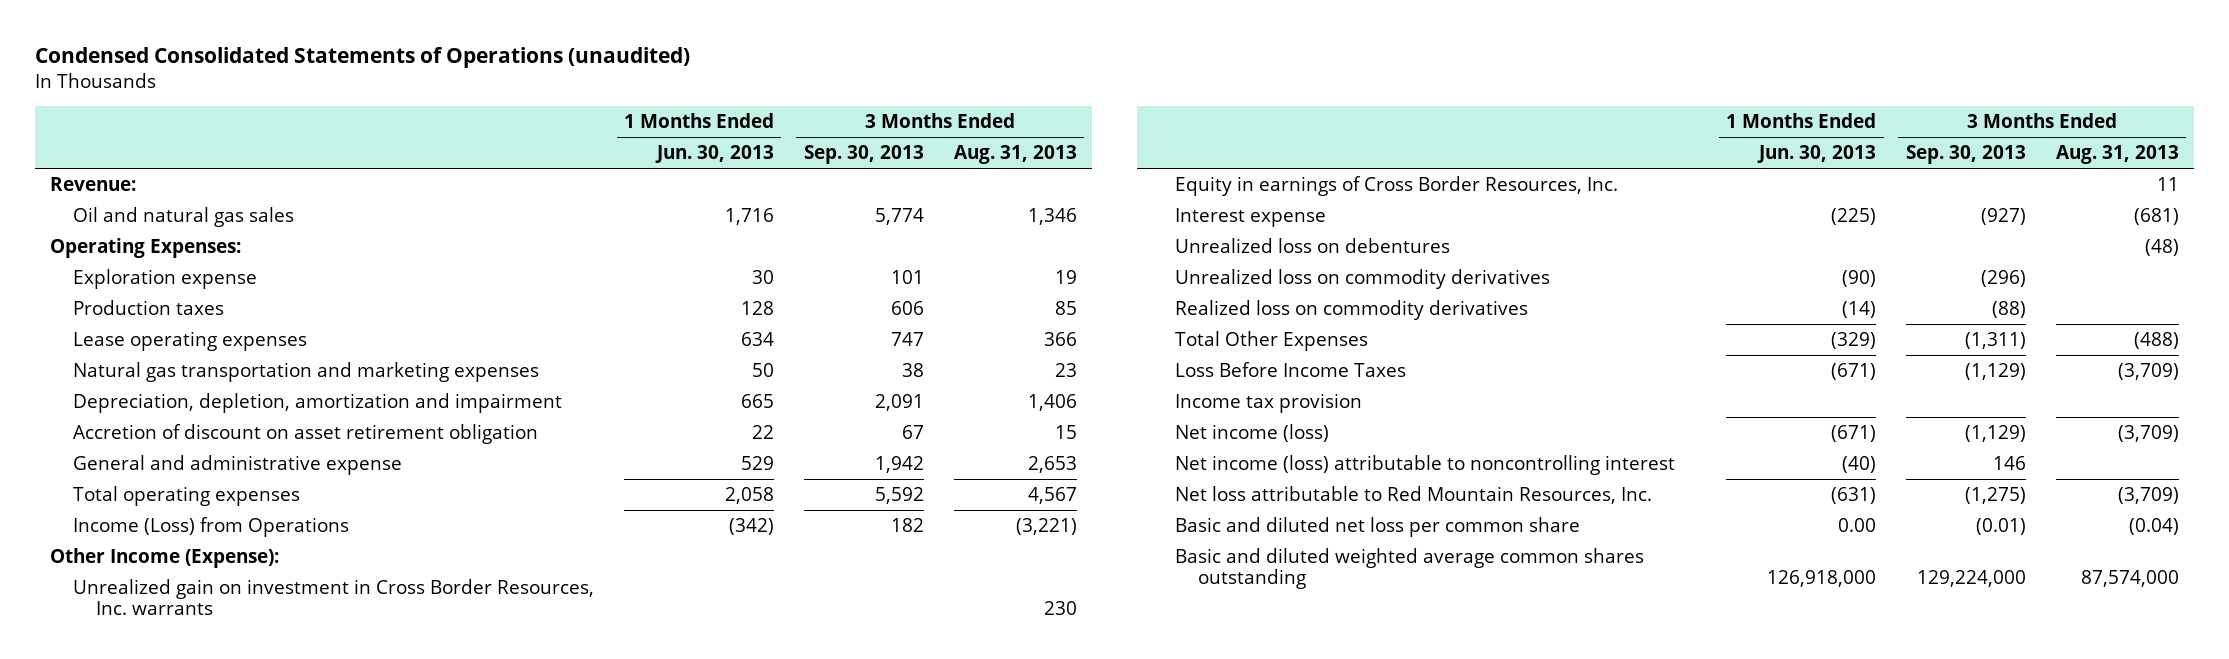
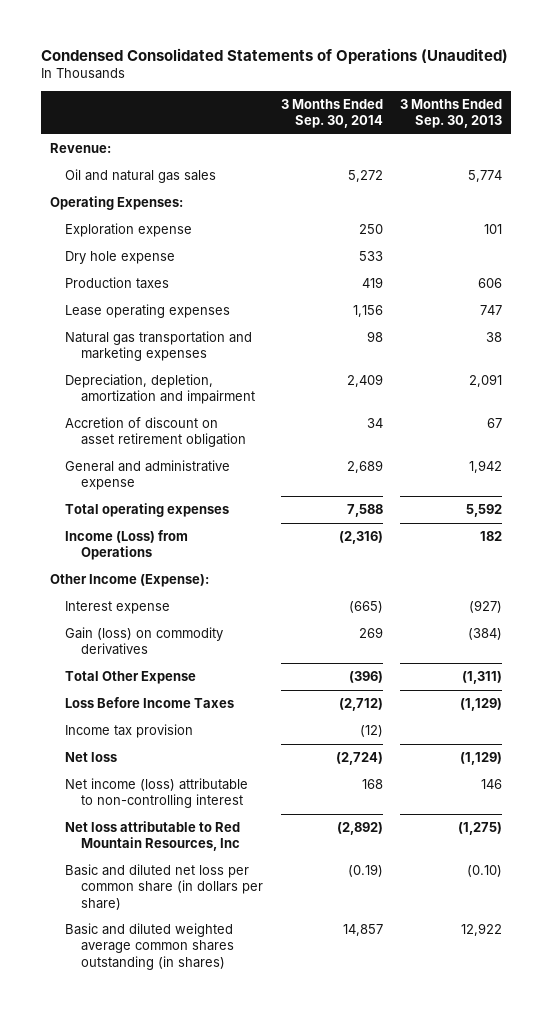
- Condensed Consolidated Statements of Operations (unaudited)
+ Condensed Consolidated Statements of Operations (Unaudited)
- | 1 Months Ended Jun. 30, 2013 | 3 Months Ended Sep. 30, 2013 | 3 Months Ended Aug. 31, 2013
+ | 3 Months Ended Sep. 30, 2014 | 3 Months Ended Sep. 30, 2013
+ Dry hole expense | 533 |
- Unrealized gain on investment in Cross Border Resources, Inc. warrants | | | 230
- Equity in earnings of Cross Border Resources, Inc. | | | 11
- Unrealized loss on debentures | | | (48)
- Unrealized loss on commodity derivatives | (90) | (296) |
- Realized loss on commodity derivatives | (14) | (88) |
- Total Other Expenses | (329) | (1,311) | (488)
+ Gain (loss) on commodity derivatives | 269 | (384)
+ Total Other Expense | (396) | (1,311)
- Net income (loss) | (671) | (1,129) | (3,709)
- Net income (loss) attributable to noncontrolling interest | (40) | 146 |
- Net loss attributable to Red Mountain Resources, Inc. | (631) | (1,275) | (3,709)
- Basic and diluted net loss per common share | 0.00 | (0.01) | (0.04)
- Basic and diluted weighted average common shares outstanding | 126,918,000 | 129,224,000 | 87,574,000
+ Net loss | (2,724) | (1,129)
+ Net income (loss) attributable to non-controlling interest | 168 | 146
+ Net loss attributable to Red Mountain Resources, Inc | (2,892) | (1,275)
+ Basic and diluted net loss per common share (in dollars per share) | (0.19) | (0.10)
+ Basic and diluted weighted average common shares outstanding (in shares) | 14,857 | 12,922

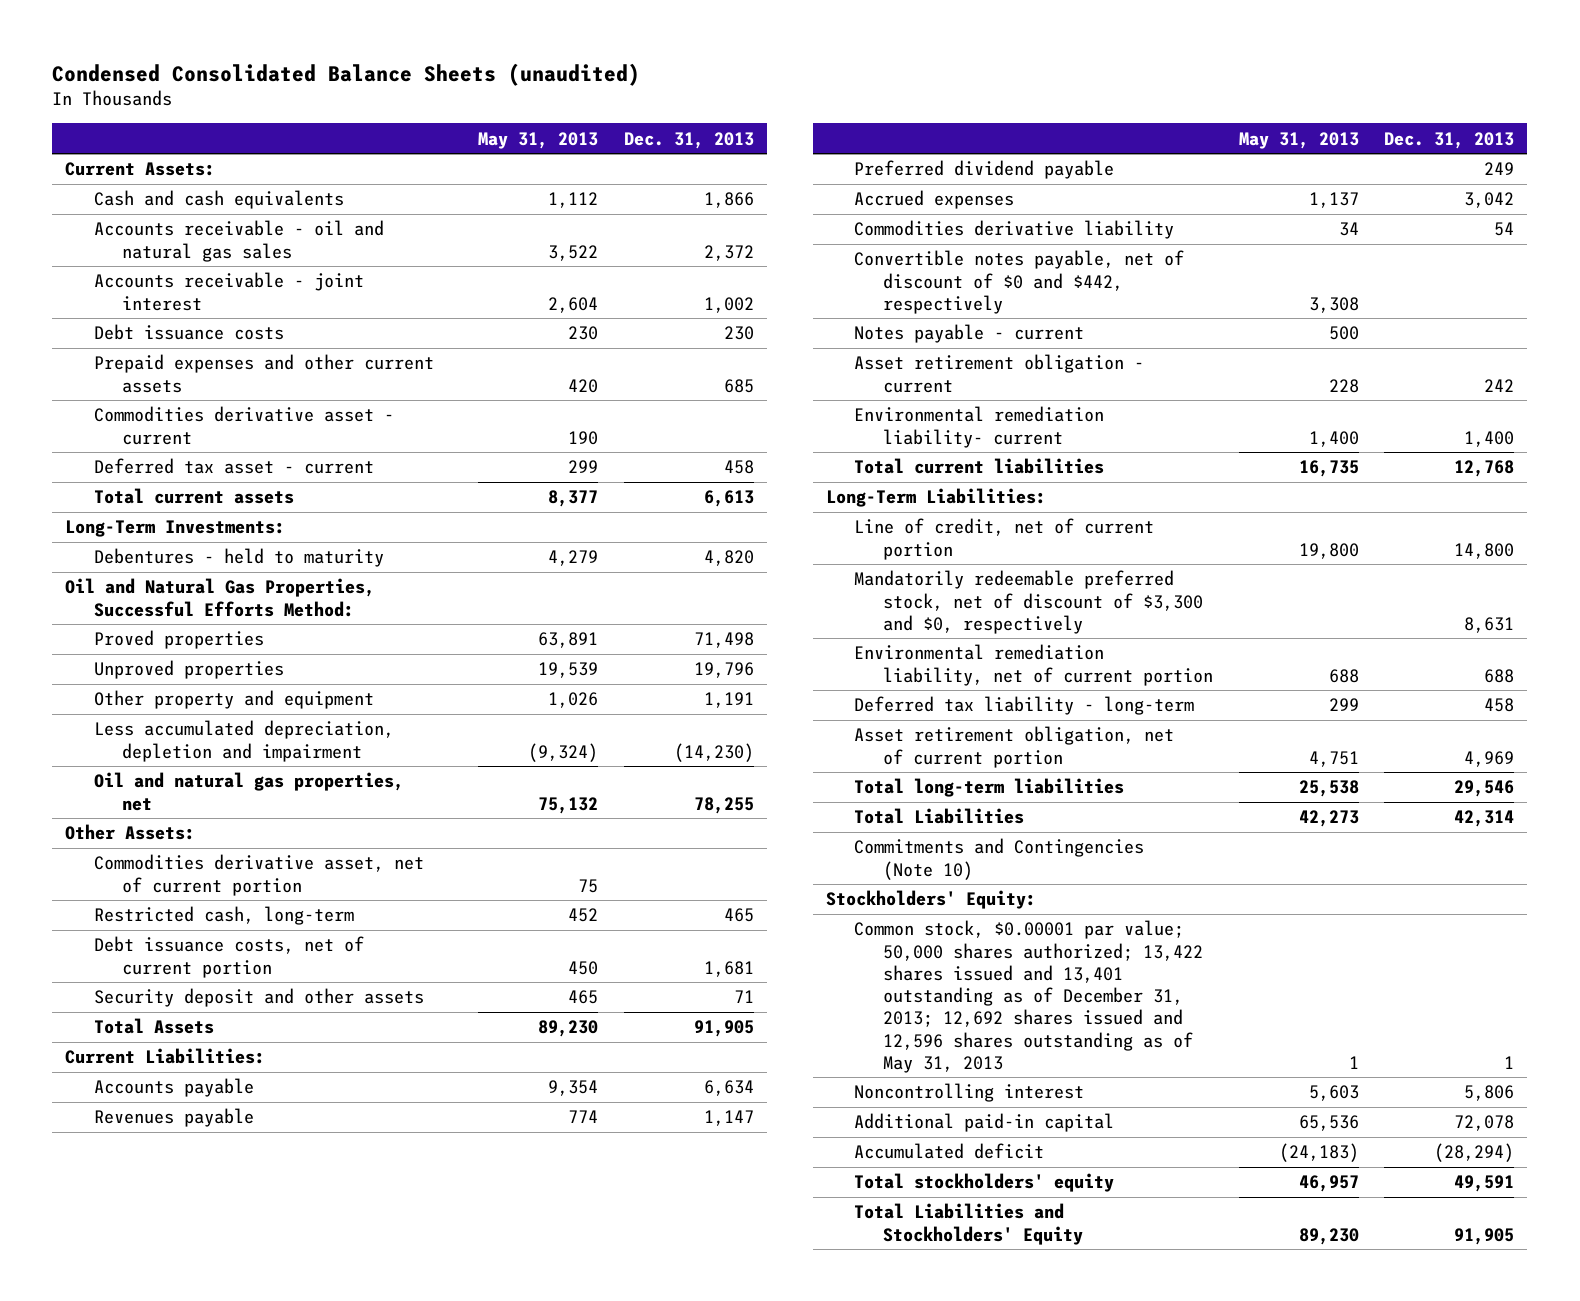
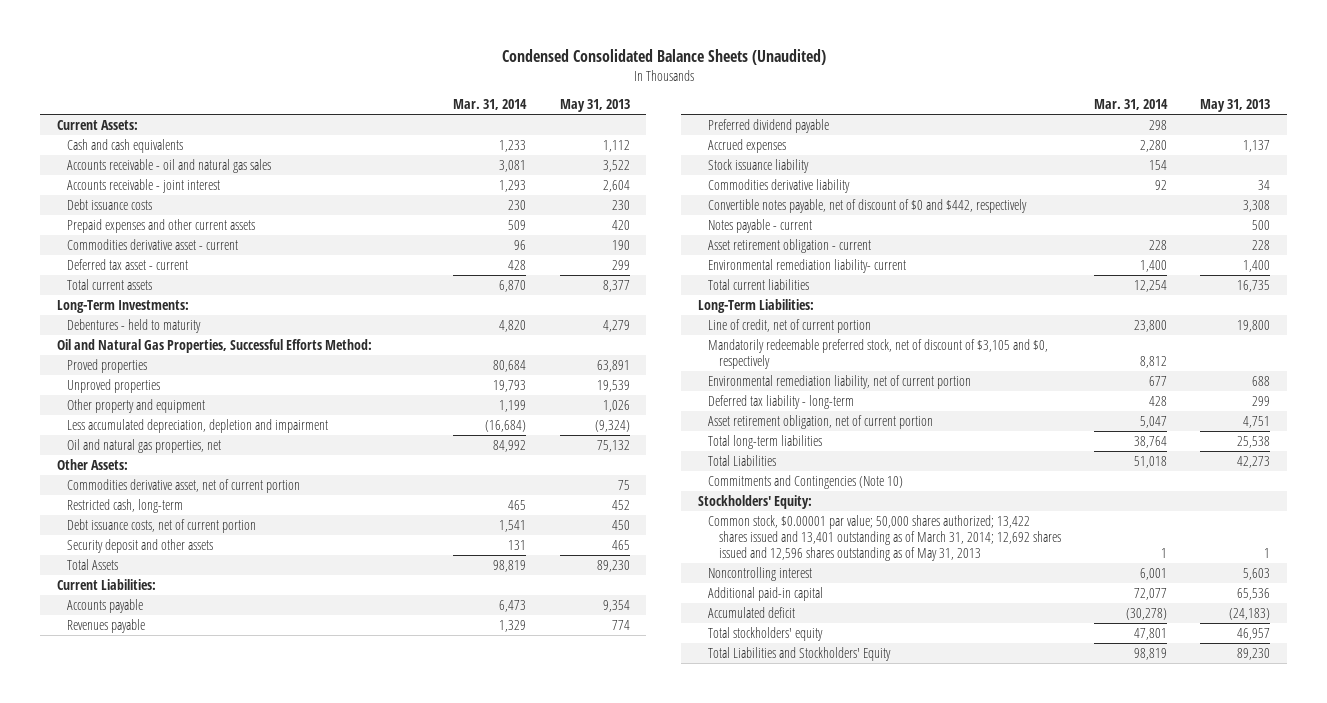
- Condensed Consolidated Balance Sheets (unaudited)
+ Condensed Consolidated Balance Sheets (Unaudited)
- | May 31, 2013 | Dec. 31, 2013
+ | Mar. 31, 2014 | May 31, 2013
+ Stock issuance liability | 154 |
- Mandatorily redeemable preferred stock, net of discount of $3,300 and $0, respectively | | 8,631
+ Mandatorily redeemable preferred stock, net of discount of $3,105 and $0, respectively | 8,812 |
- Common stock, $0.00001 par value; 50,000 shares authorized; 13,422 shares issued and 13,401 outstanding as of December 31, 2013; 12,692 shares issued and 12,596 shares outstanding as of May 31, 2013 | 1 | 1
+ Common stock, $0.00001 par value; 50,000 shares authorized; 13,422 shares issued and 13,401 outstanding as of March 31, 2014; 12,692 shares issued and 12,596 shares outstanding as of May 31, 2013 | 1 | 1

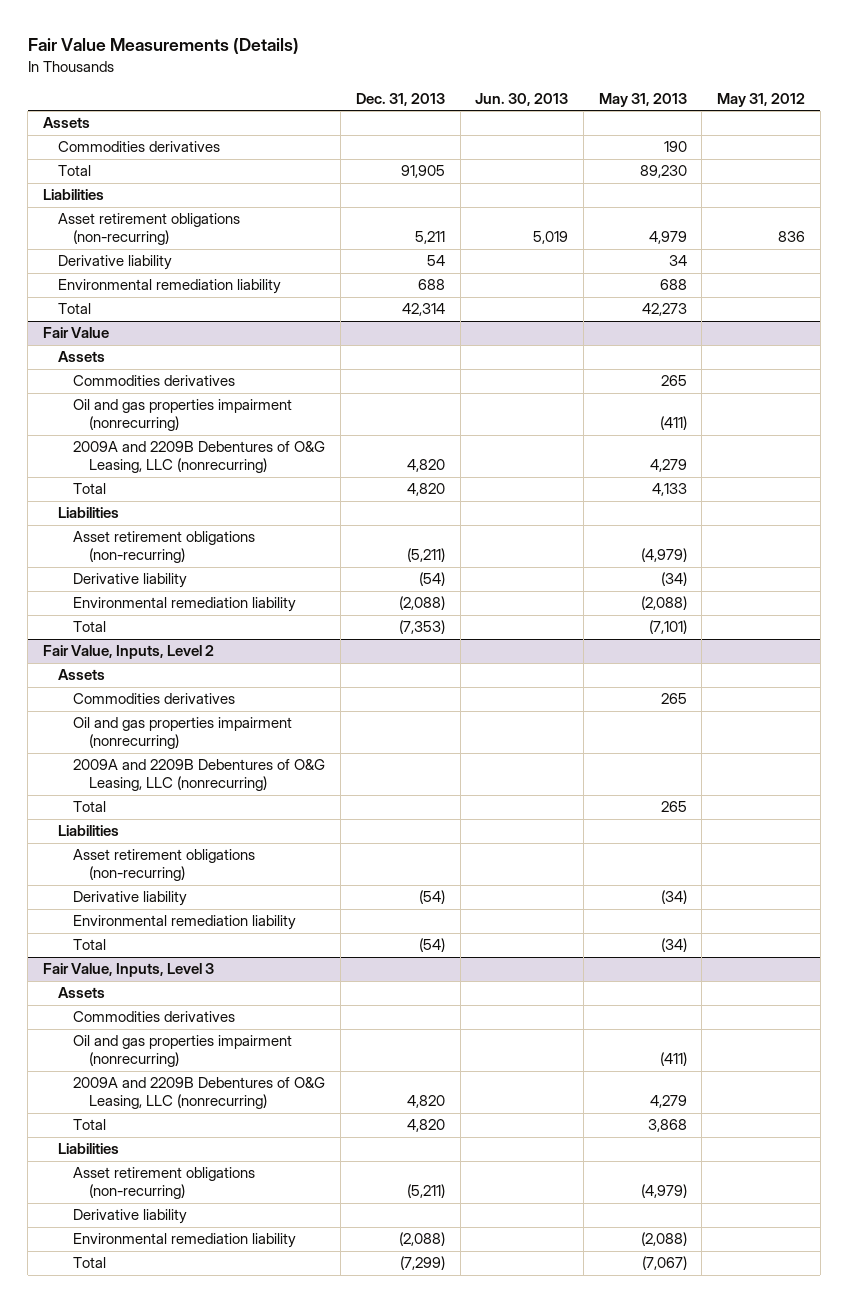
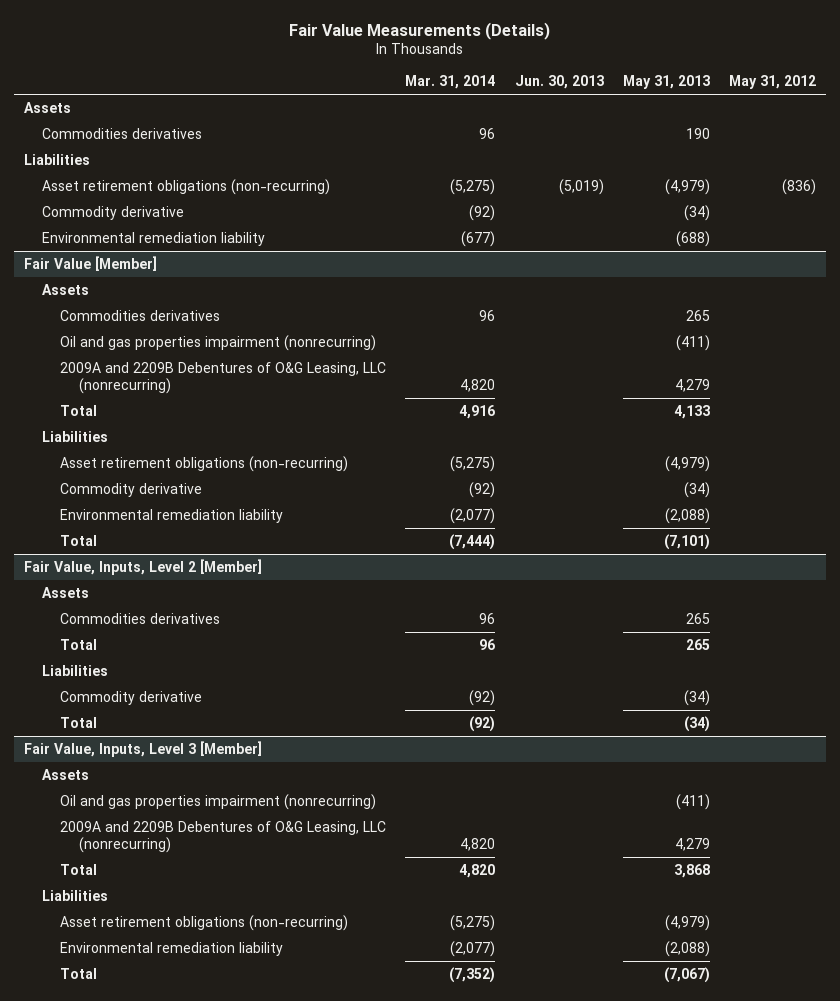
- | Dec. 31, 2013 | Jun. 30, 2013 | May 31, 2013 | May 31, 2012
+ | Mar. 31, 2014 | Jun. 30, 2013 | May 31, 2013 | May 31, 2012
- Total | 91,905 | | 89,230 |
- Asset retirement obligations (non-recurring) | 5,211 | 5,019 | 4,979 | 836
- Derivative liability | 54 | | 34 |
- Environmental remediation liability | 688 | | 688 |
- Total | 42,314 | | 42,273 |
- Fair Value
+ Asset retirement obligations (non-recurring) | (5,275) | (5,019) | (4,979) | (836)
+ Commodity derivative | (92) | | (34) |
+ Environmental remediation liability | (677) | | (688) |
+ Fair Value [Member]
- Derivative liability | (54) | | (34) |
+ Commodity derivative | (92) | | (34) |
- Fair Value, Inputs, Level 2
+ Fair Value, Inputs, Level 2 [Member]
- Oil and gas properties impairment (nonrecurring)
- 2009A and 2209B Debentures of O&G Leasing, LLC (nonrecurring)
- Asset retirement obligations (non-recurring)
- Derivative liability | (54) | | (34) |
- Environmental remediation liability
+ Commodity derivative | (92) | | (34) |
- Fair Value, Inputs, Level 3
+ Fair Value, Inputs, Level 3 [Member]
- Commodities derivatives
- Derivative liability

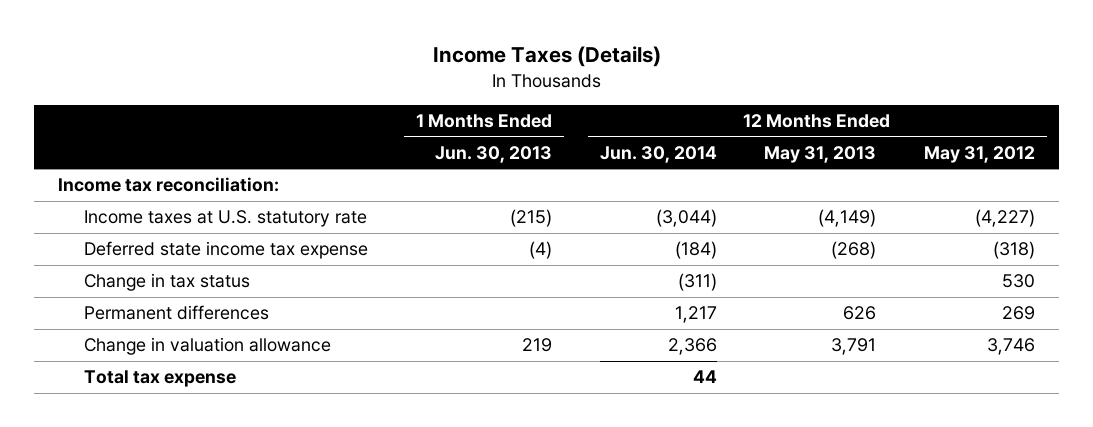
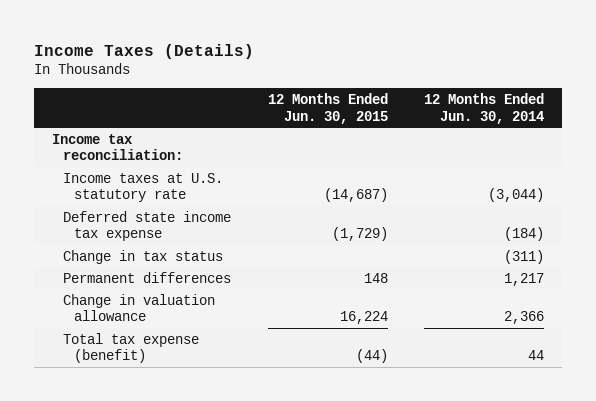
- | 1 Months Ended Jun. 30, 2013 | 12 Months Ended Jun. 30, 2014 | 12 Months Ended May 31, 2013 | 12 Months Ended May 31, 2012
+ | 12 Months Ended Jun. 30, 2015 | 12 Months Ended Jun. 30, 2014
- Total tax expense | | 44 | |
+ Total tax expense (benefit) | (44) | 44

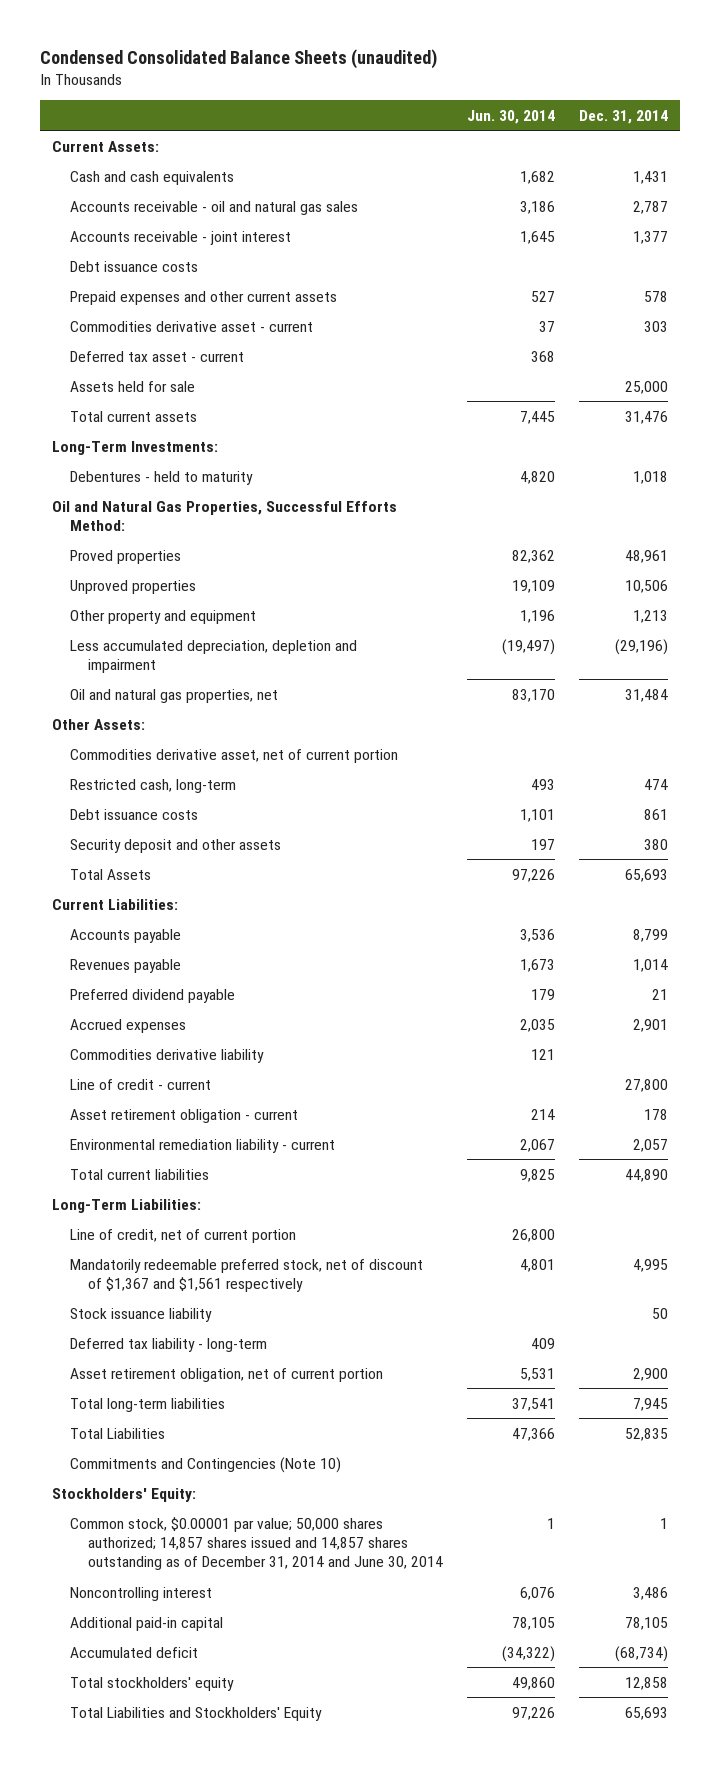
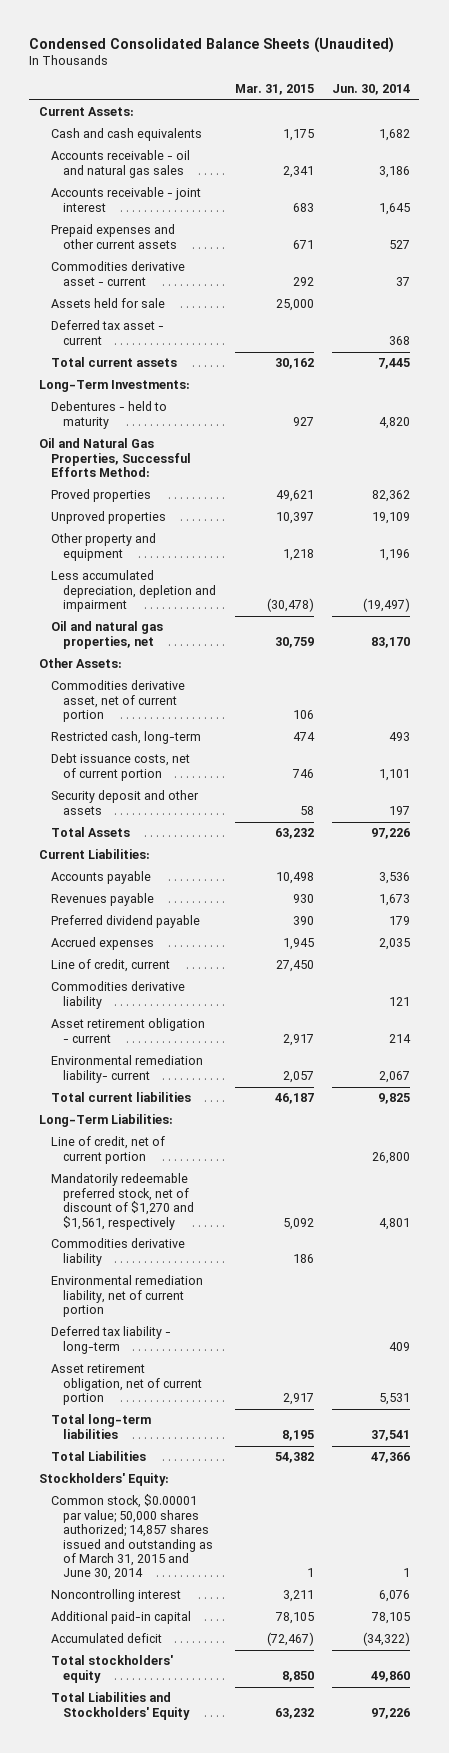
- Condensed Consolidated Balance Sheets (unaudited)
+ Condensed Consolidated Balance Sheets (Unaudited)
- | Jun. 30, 2014 | Dec. 31, 2014
+ | Mar. 31, 2015 | Jun. 30, 2014
- Debt issuance costs
moved down: Deferred tax asset - current | | 368
- Debt issuance costs | 1,101 | 861
+ Debt issuance costs, net of current portion | 746 | 1,101
+ Line of credit, current | 27,450 |
- Line of credit - current | | 27,800
- Environmental remediation liability - current | 2,067 | 2,057
+ Environmental remediation liability- current | 2,057 | 2,067
- Mandatorily redeemable preferred stock, net of discount of $1,367 and $1,561 respectively | 4,801 | 4,995
- Stock issuance liability | | 50
+ Mandatorily redeemable preferred stock, net of discount of $1,270 and $1,561, respectively | 5,092 | 4,801
+ Commodities derivative liability | 186 |
+ Environmental remediation liability, net of current portion
- Commitments and Contingencies (Note 10)
- Common stock, $0.00001 par value; 50,000 shares authorized; 14,857 shares issued and 14,857 shares outstanding as of December 31, 2014 and June 30, 2014 | 1 | 1
+ Common stock, $0.00001 par value; 50,000 shares authorized; 14,857 shares issued and outstanding as of March 31, 2015 and June 30, 2014 | 1 | 1

